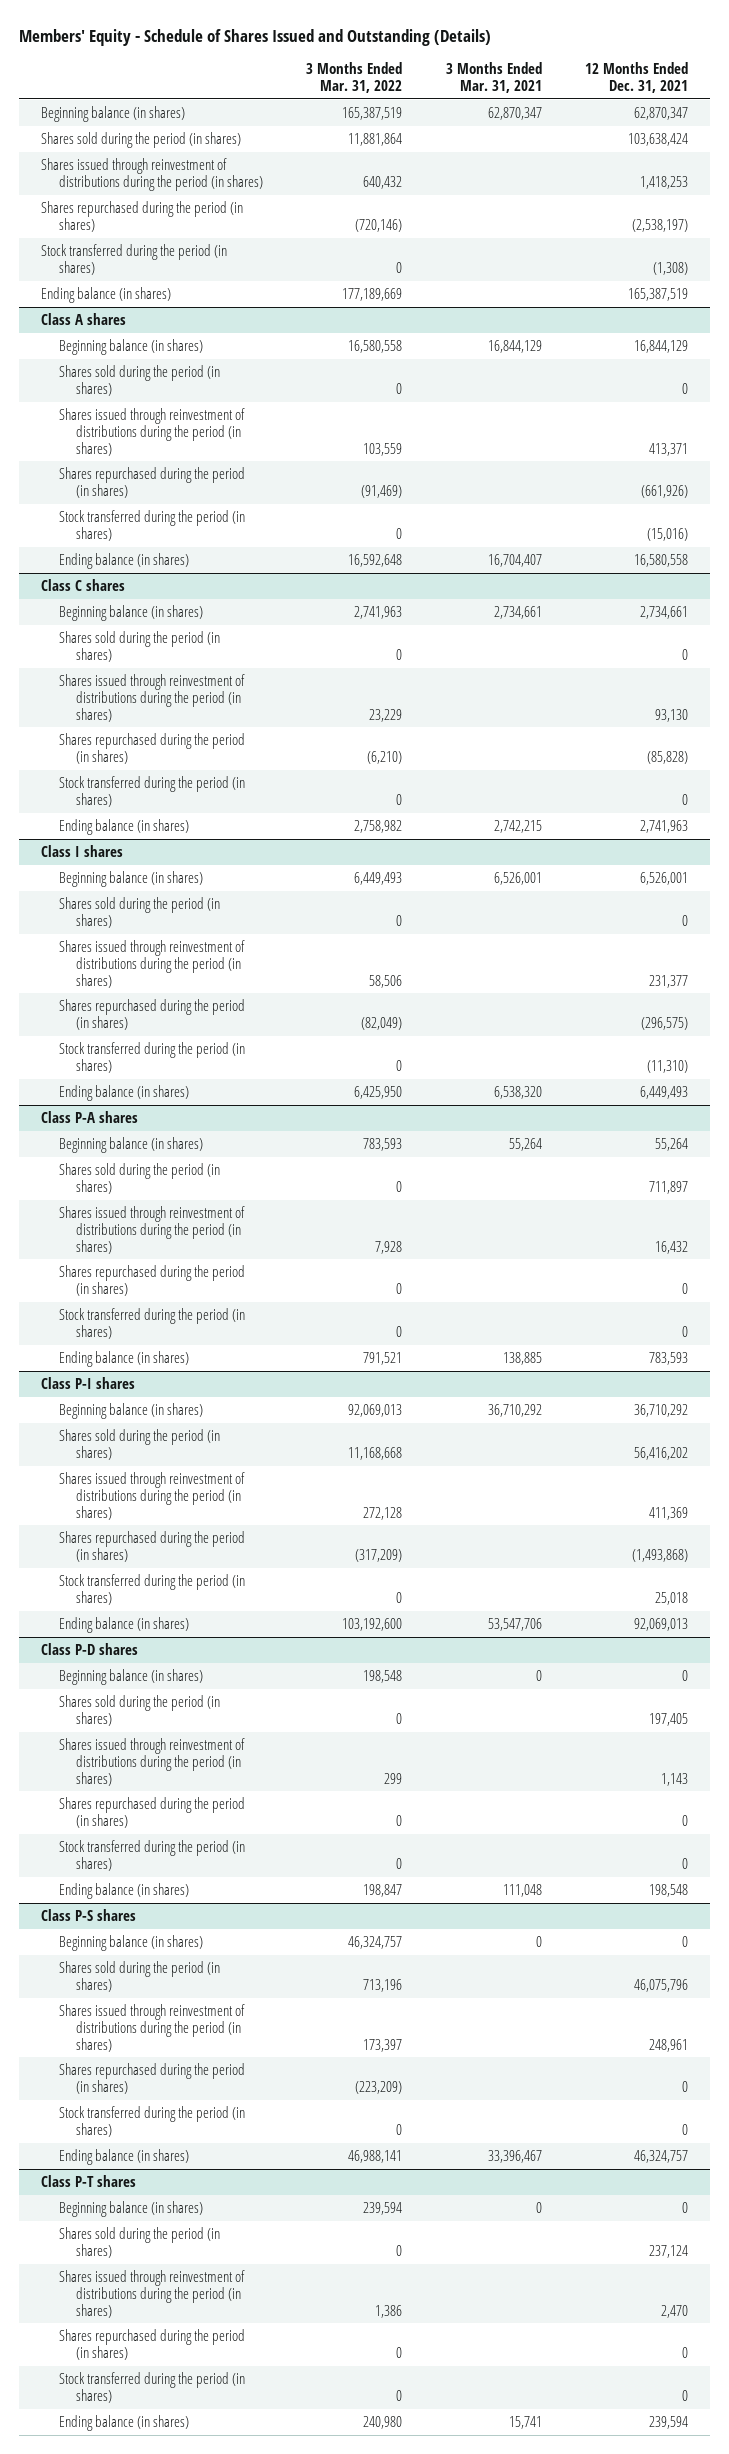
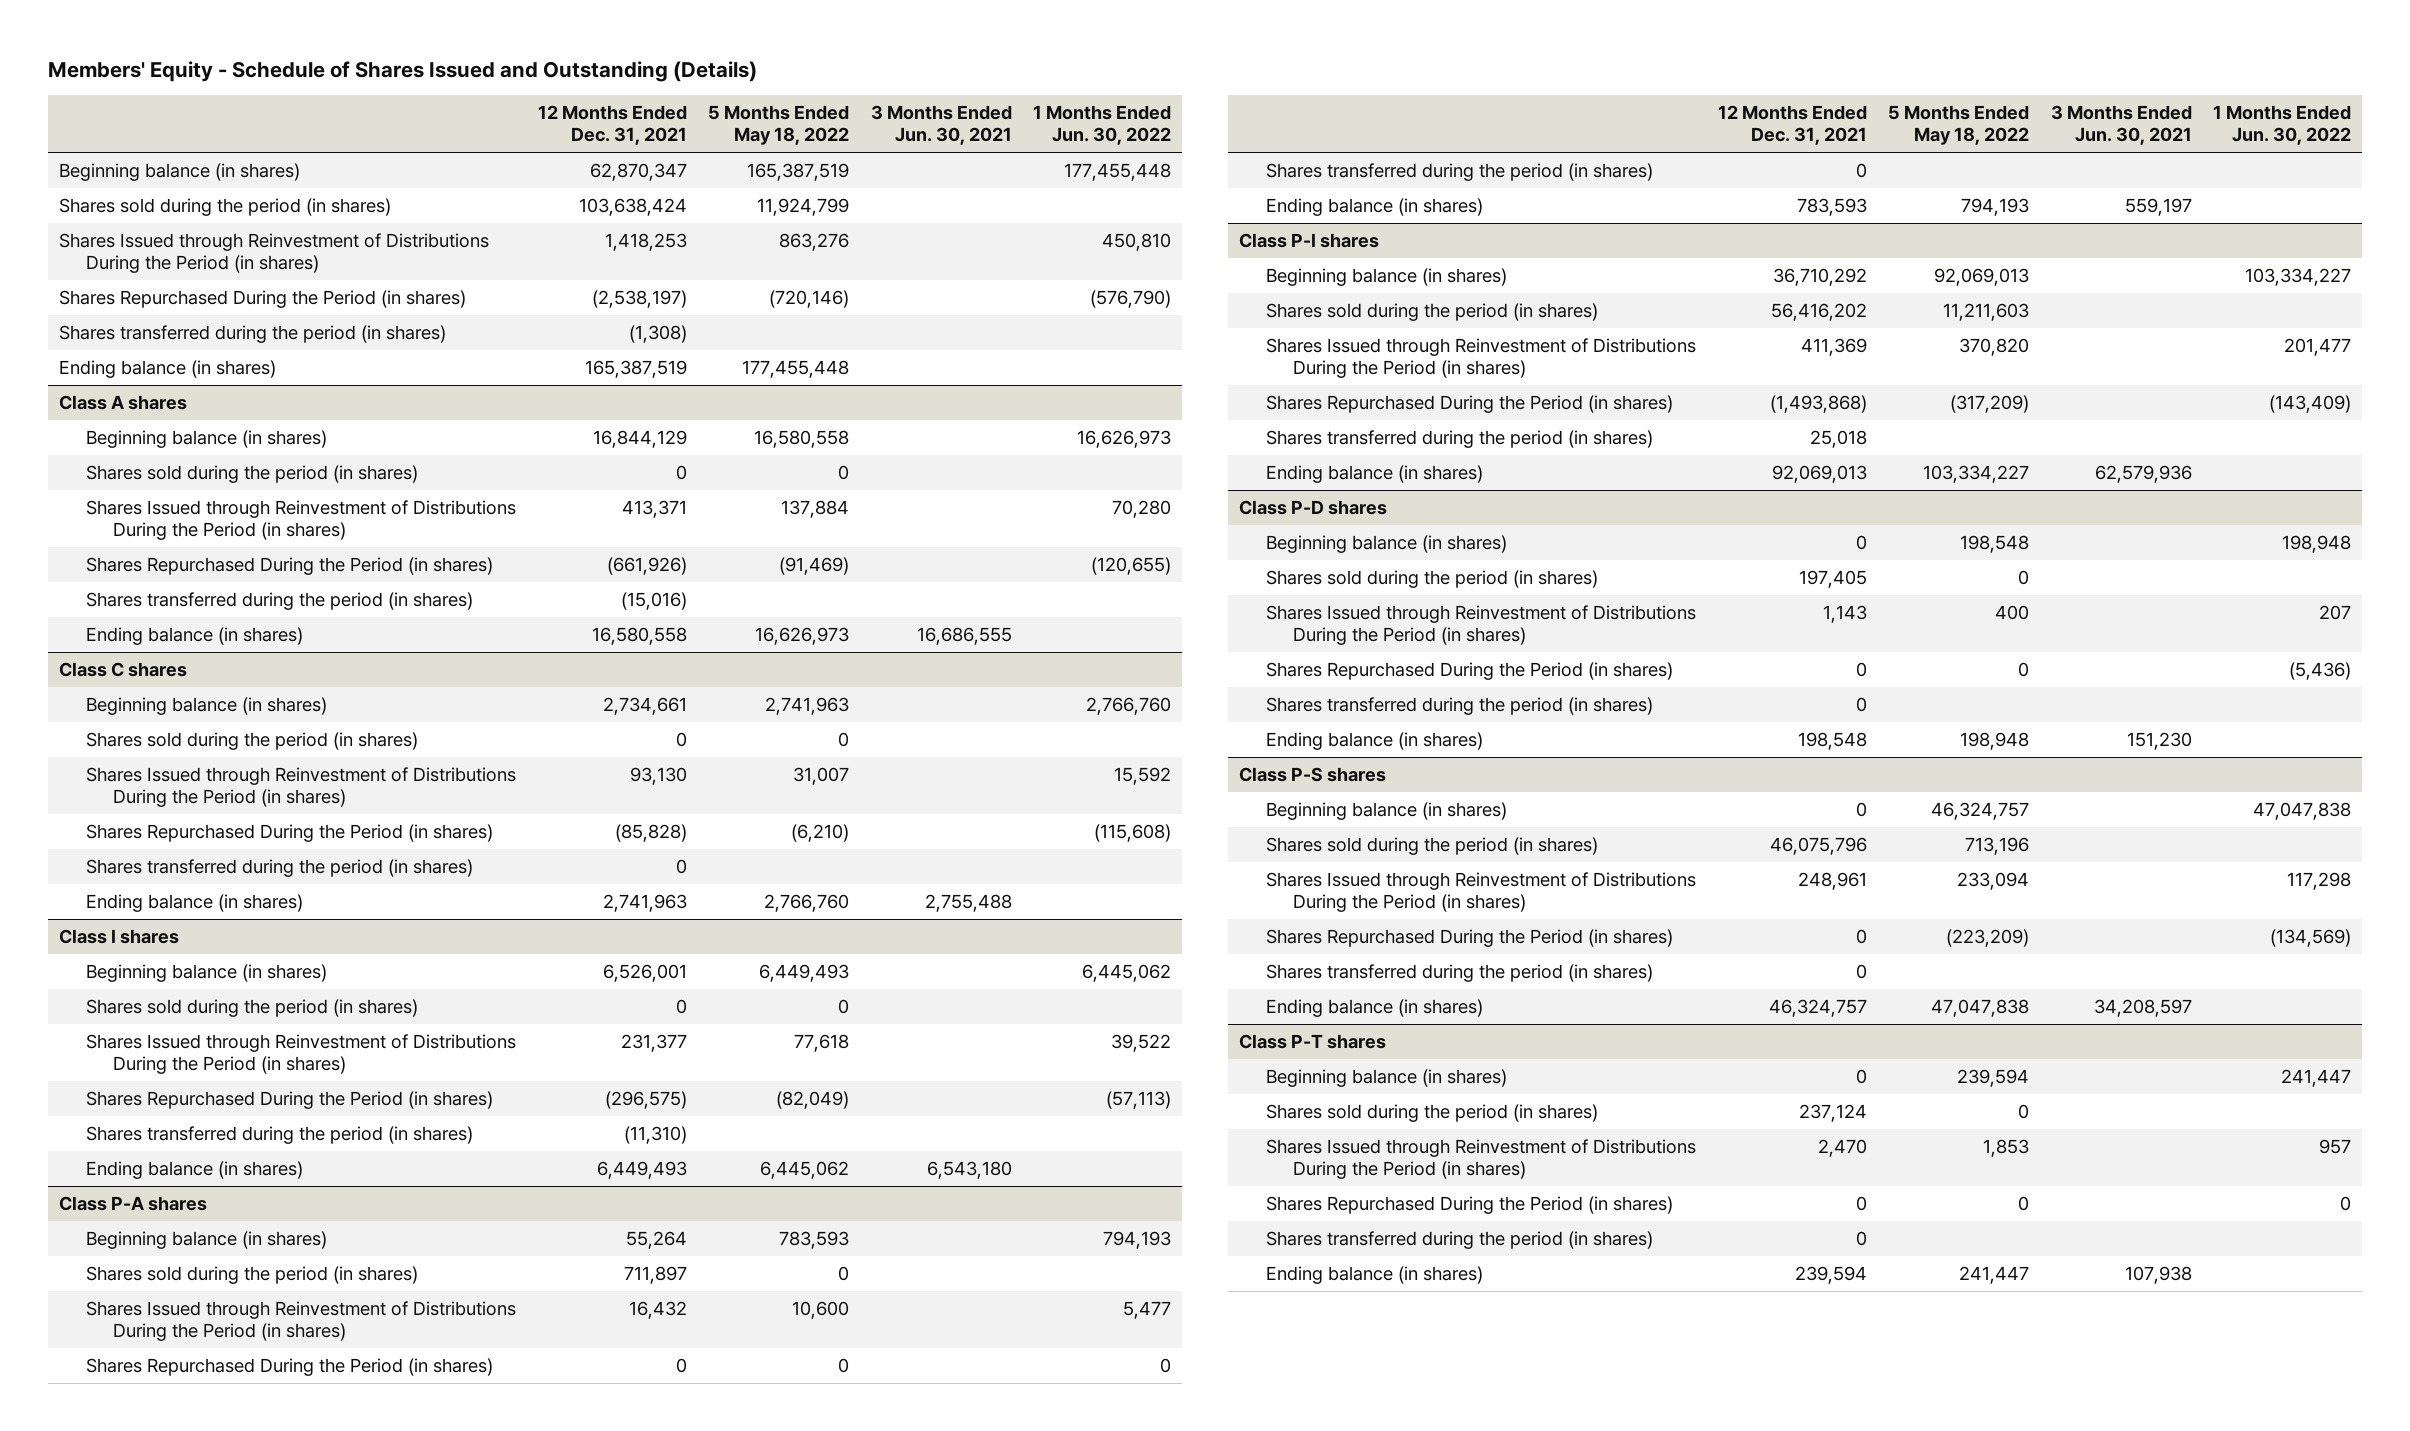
- | 3 Months Ended Mar. 31, 2022 | 3 Months Ended Mar. 31, 2021 | 12 Months Ended Dec. 31, 2021
+ | 12 Months Ended Dec. 31, 2021 | 5 Months Ended May 18, 2022 | 3 Months Ended Jun. 30, 2021 | 1 Months Ended Jun. 30, 2022
- Shares issued through reinvestment of distributions during the period (in shares) | 640,432 | | 1,418,253
- Shares repurchased during the period (in shares) | (720,146) | | (2,538,197)
- Stock transferred during the period (in shares) | 0 | | (1,308)
+ Shares Issued through Reinvestment of Distributions During the Period (in shares) | 1,418,253 | 863,276 | | 450,810
+ Shares Repurchased During the Period (in shares) | (2,538,197) | (720,146) | | (576,790)
+ Shares transferred during the period (in shares) | (1,308) | | |
@ Class A shares
- Shares issued through reinvestment of distributions during the period (in shares) | 103,559 | | 413,371
- Shares repurchased during the period (in shares) | (91,469) | | (661,926)
- Stock transferred during the period (in shares) | 0 | | (15,016)
+ Shares Issued through Reinvestment of Distributions During the Period (in shares) | 413,371 | 137,884 | | 70,280
+ Shares Repurchased During the Period (in shares) | (661,926) | (91,469) | | (120,655)
+ Shares transferred during the period (in shares) | (15,016) | | |
@ Class C shares
- Shares issued through reinvestment of distributions during the period (in shares) | 23,229 | | 93,130
- Shares repurchased during the period (in shares) | (6,210) | | (85,828)
- Stock transferred during the period (in shares) | 0 | | 0
+ Shares Issued through Reinvestment of Distributions During the Period (in shares) | 93,130 | 31,007 | | 15,592
+ Shares Repurchased During the Period (in shares) | (85,828) | (6,210) | | (115,608)
+ Shares transferred during the period (in shares) | 0 | | |
@ Class I shares
- Shares issued through reinvestment of distributions during the period (in shares) | 58,506 | | 231,377
- Shares repurchased during the period (in shares) | (82,049) | | (296,575)
- Stock transferred during the period (in shares) | 0 | | (11,310)
+ Shares Issued through Reinvestment of Distributions During the Period (in shares) | 231,377 | 77,618 | | 39,522
+ Shares Repurchased During the Period (in shares) | (296,575) | (82,049) | | (57,113)
+ Shares transferred during the period (in shares) | (11,310) | | |
@ Class P-A shares
- Shares issued through reinvestment of distributions during the period (in shares) | 7,928 | | 16,432
- Shares repurchased during the period (in shares) | 0 | | 0
- Stock transferred during the period (in shares) | 0 | | 0
+ Shares Issued through Reinvestment of Distributions During the Period (in shares) | 16,432 | 10,600 | | 5,477
+ Shares Repurchased During the Period (in shares) | 0 | 0 | | 0
+ Shares transferred during the period (in shares) | 0 | | |
@ Class P-I shares
- Shares issued through reinvestment of distributions during the period (in shares) | 272,128 | | 411,369
- Shares repurchased during the period (in shares) | (317,209) | | (1,493,868)
- Stock transferred during the period (in shares) | 0 | | 25,018
+ Shares Issued through Reinvestment of Distributions During the Period (in shares) | 411,369 | 370,820 | | 201,477
+ Shares Repurchased During the Period (in shares) | (1,493,868) | (317,209) | | (143,409)
+ Shares transferred during the period (in shares) | 25,018 | | |
@ Class P-D shares
- Shares issued through reinvestment of distributions during the period (in shares) | 299 | | 1,143
- Shares repurchased during the period (in shares) | 0 | | 0
- Stock transferred during the period (in shares) | 0 | | 0
+ Shares Issued through Reinvestment of Distributions During the Period (in shares) | 1,143 | 400 | | 207
+ Shares Repurchased During the Period (in shares) | 0 | 0 | | (5,436)
+ Shares transferred during the period (in shares) | 0 | | |
@ Class P-S shares
- Shares issued through reinvestment of distributions during the period (in shares) | 173,397 | | 248,961
- Shares repurchased during the period (in shares) | (223,209) | | 0
- Stock transferred during the period (in shares) | 0 | | 0
+ Shares Issued through Reinvestment of Distributions During the Period (in shares) | 248,961 | 233,094 | | 117,298
+ Shares Repurchased During the Period (in shares) | 0 | (223,209) | | (134,569)
+ Shares transferred during the period (in shares) | 0 | | |
@ Class P-T shares
- Shares issued through reinvestment of distributions during the period (in shares) | 1,386 | | 2,470
- Shares repurchased during the period (in shares) | 0 | | 0
- Stock transferred during the period (in shares) | 0 | | 0
+ Shares Issued through Reinvestment of Distributions During the Period (in shares) | 2,470 | 1,853 | | 957
+ Shares Repurchased During the Period (in shares) | 0 | 0 | | 0
+ Shares transferred during the period (in shares) | 0 | | |

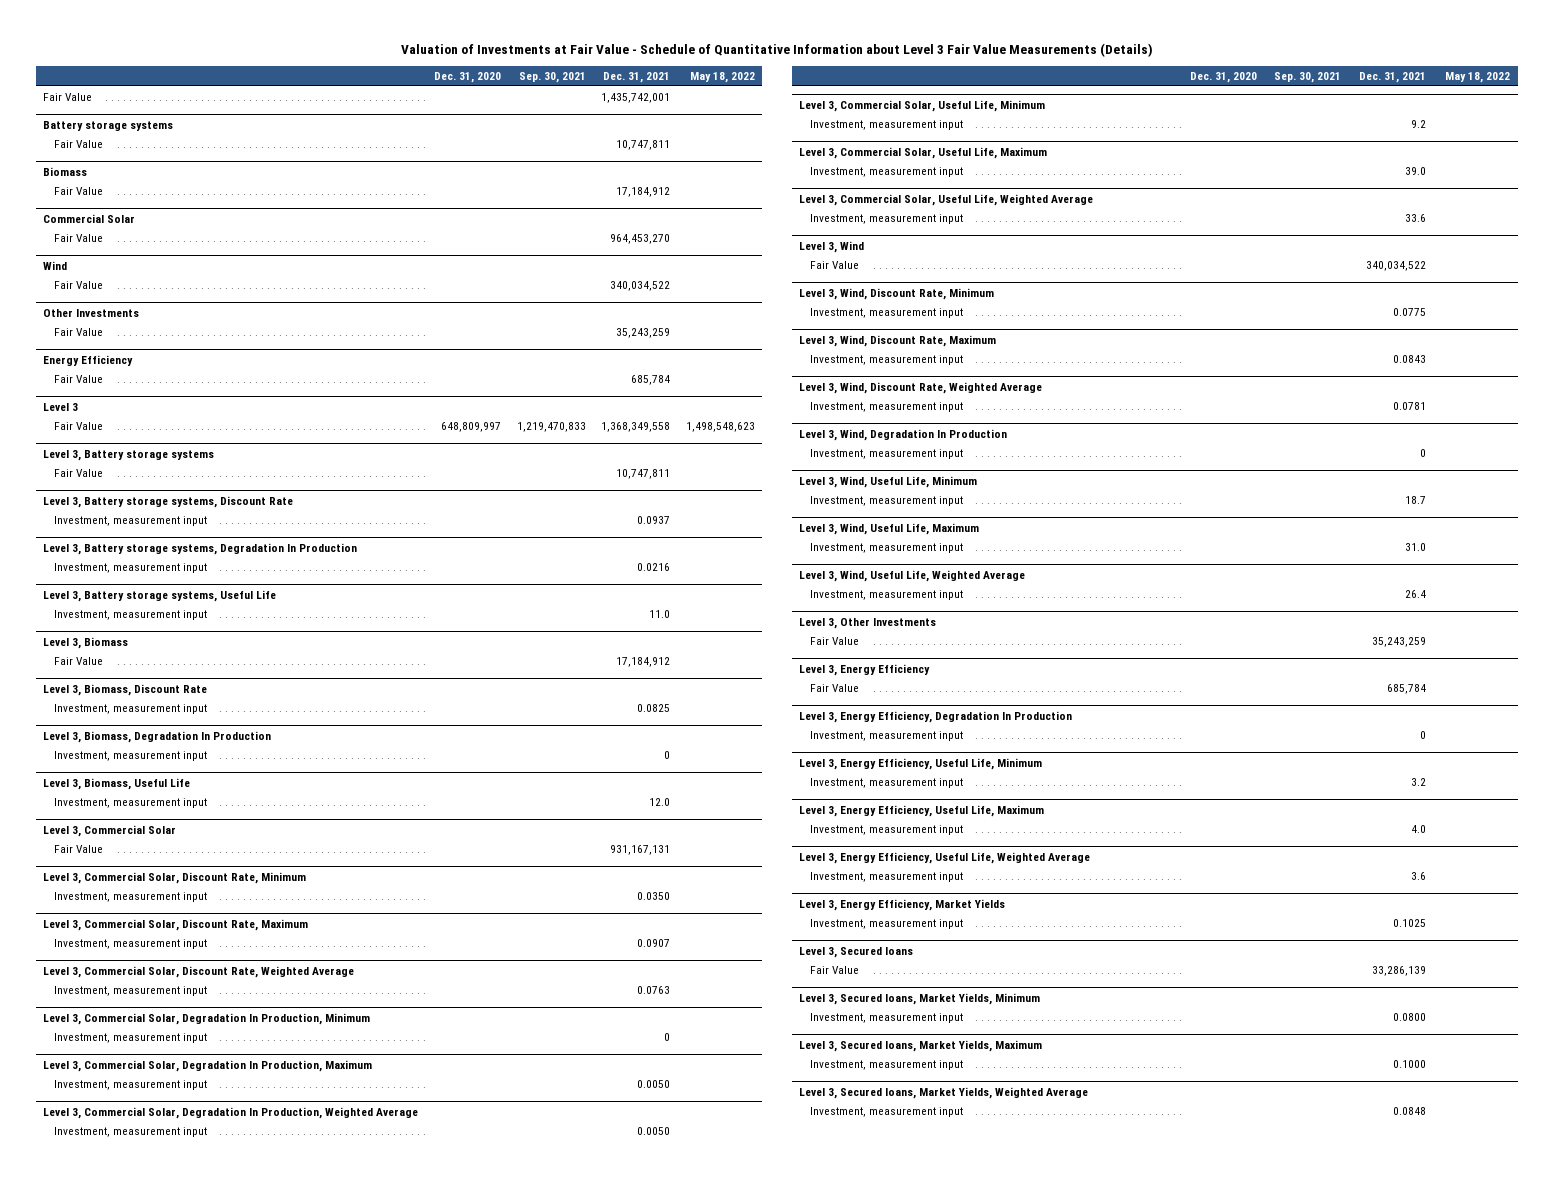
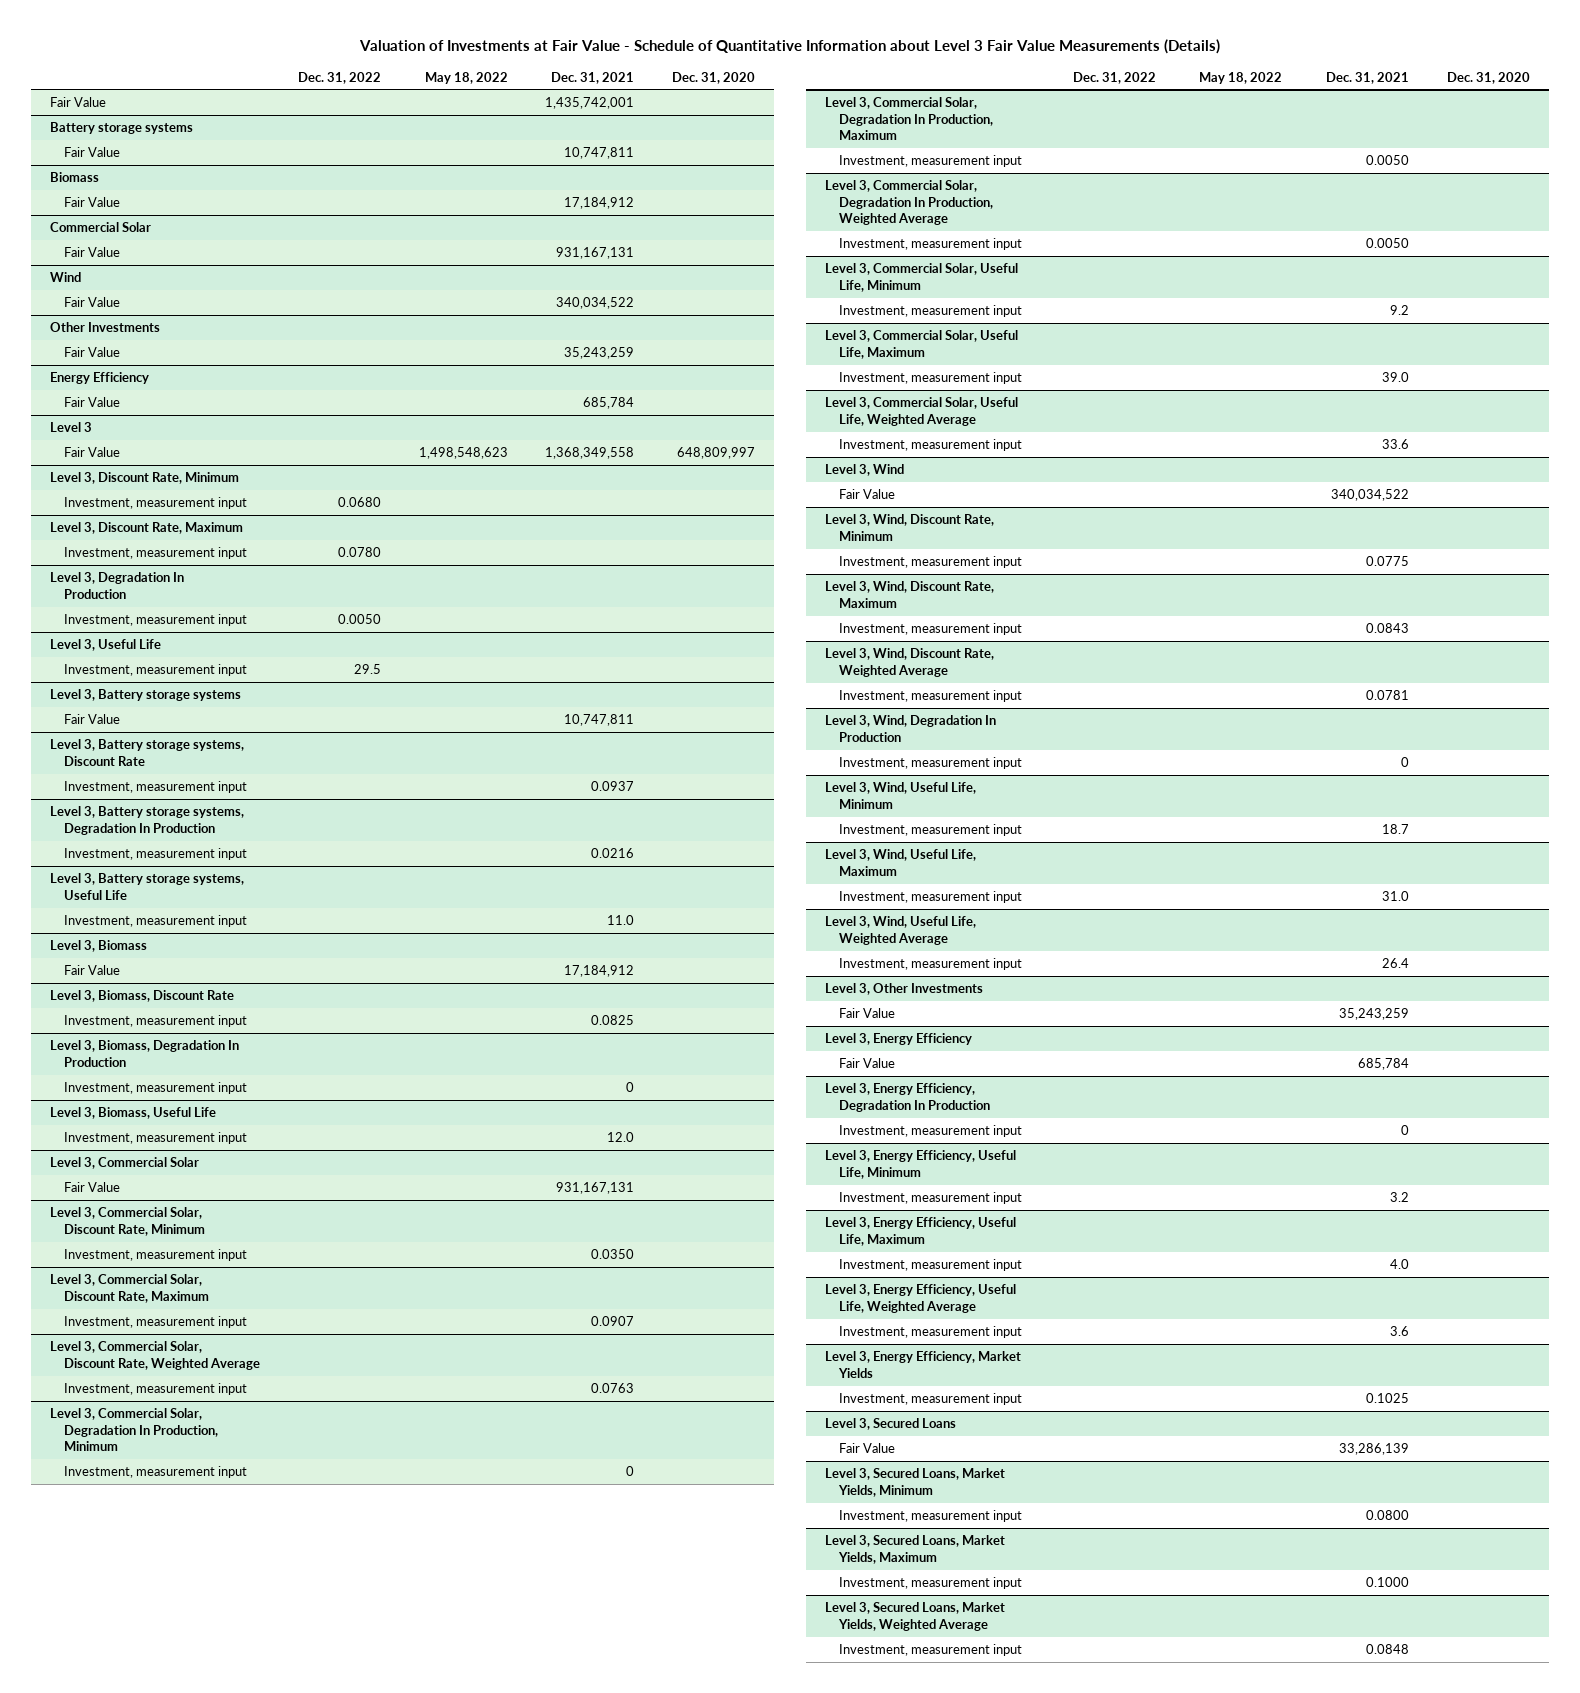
- | Dec. 31, 2020 | Sep. 30, 2021 | Dec. 31, 2021 | May 18, 2022
+ | Dec. 31, 2022 | May 18, 2022 | Dec. 31, 2021 | Dec. 31, 2020
@ Commercial Solar
- Fair Value | | | 964,453,270 |
+ Fair Value | | | 931,167,131 |
+ Level 3, Discount Rate, Minimum
+ Investment, measurement input | 0.0680 | | |
+ Level 3, Discount Rate, Maximum
+ Investment, measurement input | 0.0780 | | |
+ Level 3, Degradation In Production
+ Investment, measurement input | 0.0050 | | |
+ Level 3, Useful Life
+ Investment, measurement input | 29.5 | | |
- Level 3, Secured loans
+ Level 3, Secured Loans
- Level 3, Secured loans, Market Yields, Minimum
+ Level 3, Secured Loans, Market Yields, Minimum
- Level 3, Secured loans, Market Yields, Maximum
+ Level 3, Secured Loans, Market Yields, Maximum
- Level 3, Secured loans, Market Yields, Weighted Average
+ Level 3, Secured Loans, Market Yields, Weighted Average

